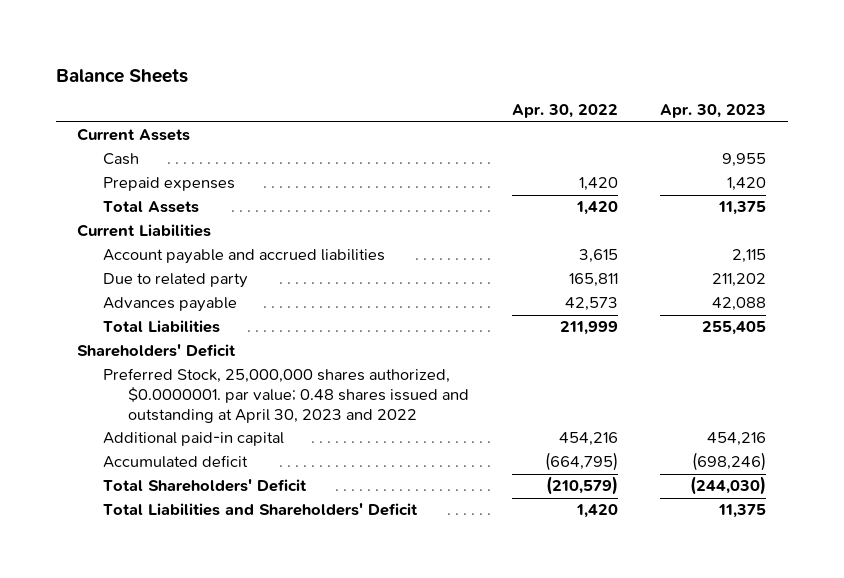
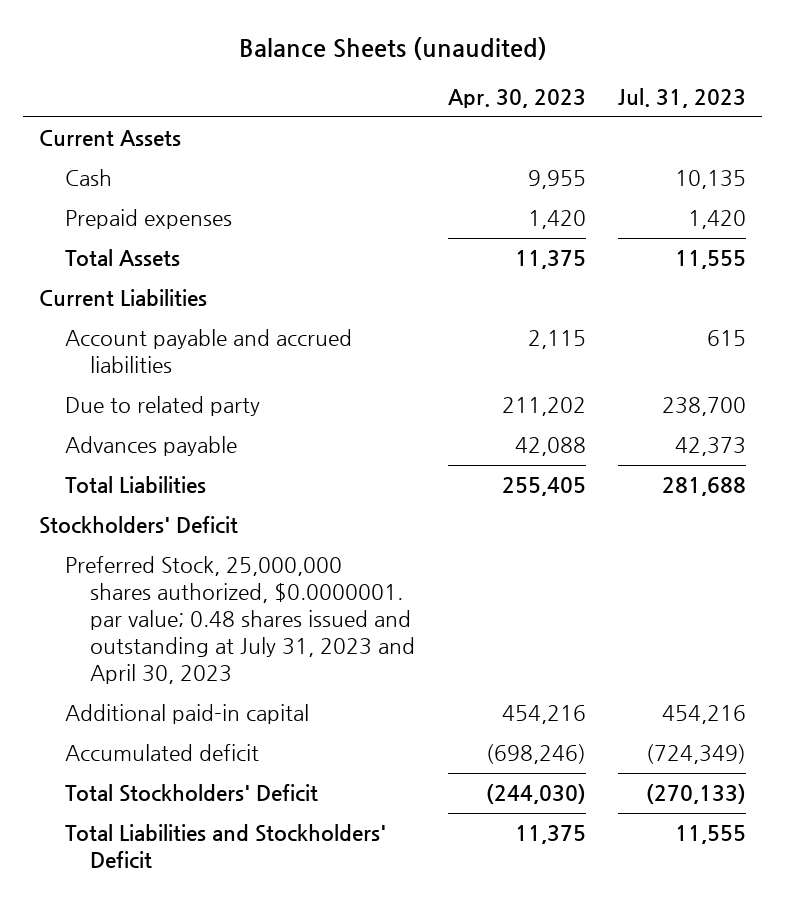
- Balance Sheets
+ Balance Sheets (unaudited)
- | Apr. 30, 2022 | Apr. 30, 2023
+ | Apr. 30, 2023 | Jul. 31, 2023
- Shareholders' Deficit
- Preferred Stock, 25,000,000 shares authorized, $0.0000001. par value; 0.48 shares issued and outstanding at April 30, 2023 and 2022
+ Stockholders' Deficit
+ Preferred Stock, 25,000,000 shares authorized, $0.0000001. par value; 0.48 shares issued and outstanding at July 31, 2023 and April 30, 2023
- Total Shareholders' Deficit | (210,579) | (244,030)
- Total Liabilities and Shareholders' Deficit | 1,420 | 11,375
+ Total Stockholders' Deficit | (244,030) | (270,133)
+ Total Liabilities and Stockholders' Deficit | 11,375 | 11,555

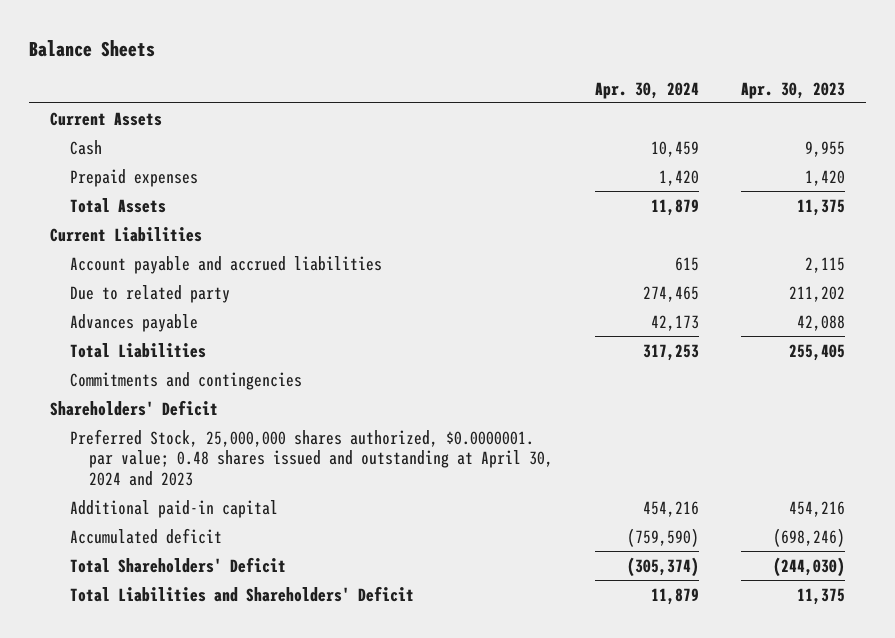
- Balance Sheets (unaudited)
+ Balance Sheets
- | Apr. 30, 2023 | Jul. 31, 2023
+ | Apr. 30, 2024 | Apr. 30, 2023
- Stockholders' Deficit
- Preferred Stock, 25,000,000 shares authorized, $0.0000001. par value; 0.48 shares issued and outstanding at July 31, 2023 and April 30, 2023
+ Commitments and contingencies
+ Shareholders' Deficit
+ Preferred Stock, 25,000,000 shares authorized, $0.0000001. par value; 0.48 shares issued and outstanding at April 30, 2024 and 2023
- Total Stockholders' Deficit | (244,030) | (270,133)
- Total Liabilities and Stockholders' Deficit | 11,375 | 11,555
+ Total Shareholders' Deficit | (305,374) | (244,030)
+ Total Liabilities and Shareholders' Deficit | 11,879 | 11,375

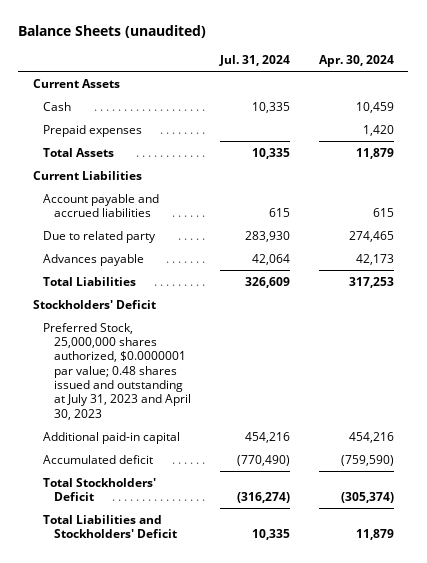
- Balance Sheets
+ Balance Sheets (unaudited)
- | Apr. 30, 2024 | Apr. 30, 2023
+ | Jul. 31, 2024 | Apr. 30, 2024
- Commitments and contingencies
- Shareholders' Deficit
- Preferred Stock, 25,000,000 shares authorized, $0.0000001. par value; 0.48 shares issued and outstanding at April 30, 2024 and 2023
+ Stockholders' Deficit
+ Preferred Stock, 25,000,000 shares authorized, $0.0000001 par value; 0.48 shares issued and outstanding at July 31, 2023 and April 30, 2023
- Total Shareholders' Deficit | (305,374) | (244,030)
- Total Liabilities and Shareholders' Deficit | 11,879 | 11,375
+ Total Stockholders' Deficit | (316,274) | (305,374)
+ Total Liabilities and Stockholders' Deficit | 10,335 | 11,879

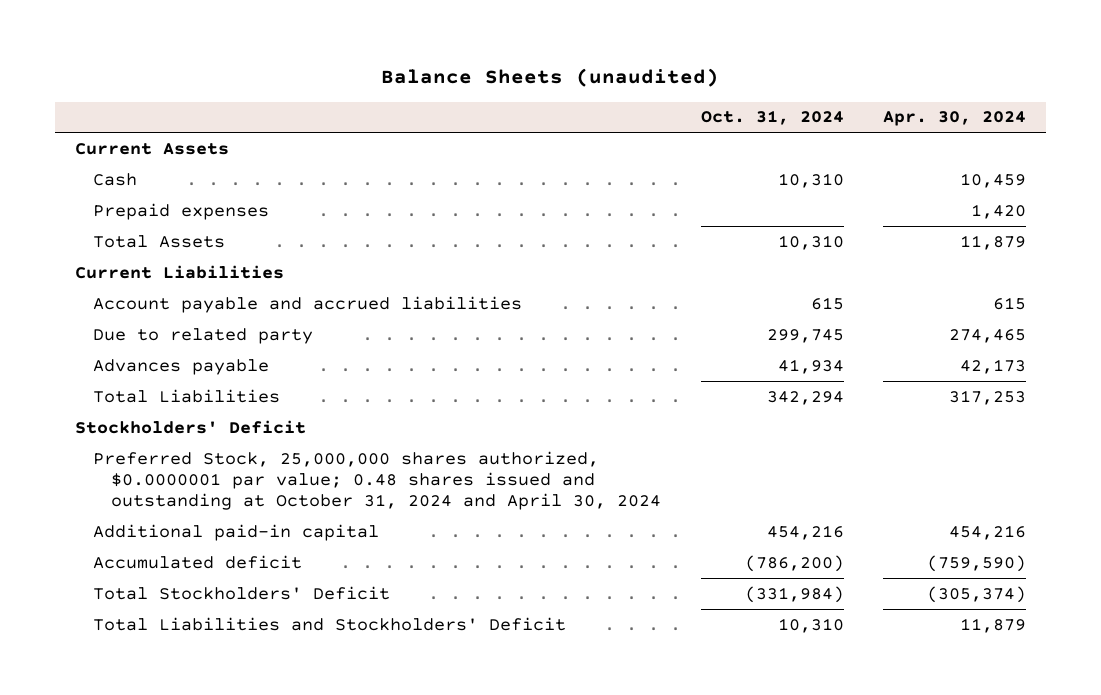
- | Jul. 31, 2024 | Apr. 30, 2024
+ | Oct. 31, 2024 | Apr. 30, 2024
- Preferred Stock, 25,000,000 shares authorized, $0.0000001 par value; 0.48 shares issued and outstanding at July 31, 2023 and April 30, 2023
+ Preferred Stock, 25,000,000 shares authorized, $0.0000001 par value; 0.48 shares issued and outstanding at October 31, 2024 and April 30, 2024

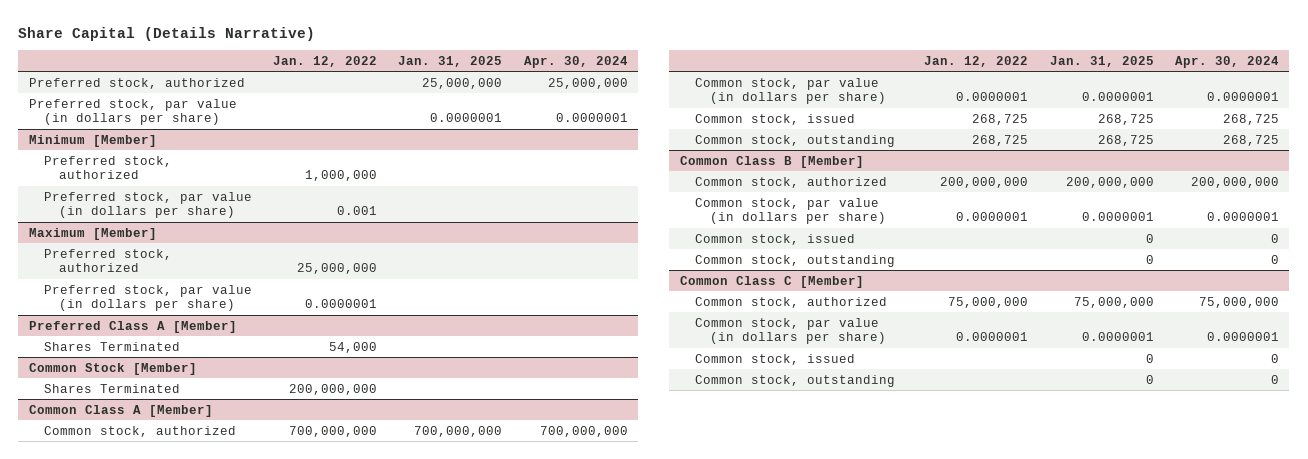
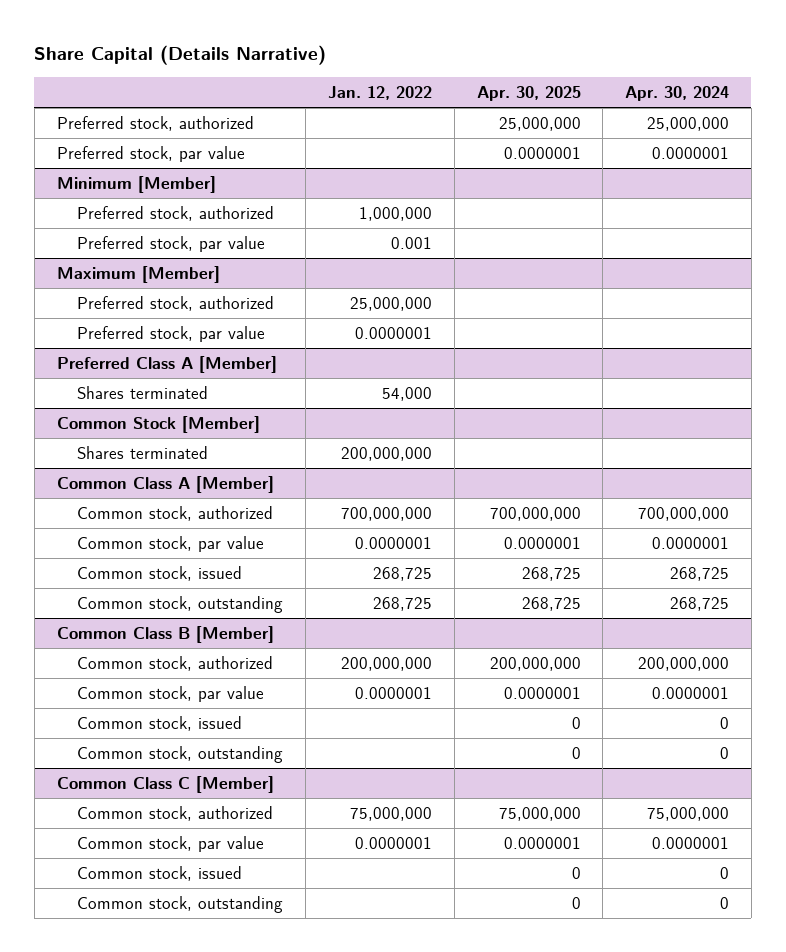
- | Jan. 12, 2022 | Jan. 31, 2025 | Apr. 30, 2024
+ | Jan. 12, 2022 | Apr. 30, 2025 | Apr. 30, 2024
- Preferred stock, par value (in dollars per share) | | 0.0000001 | 0.0000001
+ Preferred stock, par value | | 0.0000001 | 0.0000001
@ Minimum [Member]
- Preferred stock, par value (in dollars per share) | 0.001 | |
+ Preferred stock, par value | 0.001 | |
@ Maximum [Member]
- Preferred stock, par value (in dollars per share) | 0.0000001 | |
+ Preferred stock, par value | 0.0000001 | |
@ Preferred Class A [Member]
- Shares Terminated | 54,000 | |
+ Shares terminated | 54,000 | |
@ Common Stock [Member]
- Shares Terminated | 200,000,000 | |
+ Shares terminated | 200,000,000 | |
@ Common Class A [Member]
- Common stock, par value (in dollars per share) | 0.0000001 | 0.0000001 | 0.0000001
+ Common stock, par value | 0.0000001 | 0.0000001 | 0.0000001
@ Common Class B [Member]
- Common stock, par value (in dollars per share) | 0.0000001 | 0.0000001 | 0.0000001
+ Common stock, par value | 0.0000001 | 0.0000001 | 0.0000001
@ Common Class C [Member]
- Common stock, par value (in dollars per share) | 0.0000001 | 0.0000001 | 0.0000001
+ Common stock, par value | 0.0000001 | 0.0000001 | 0.0000001

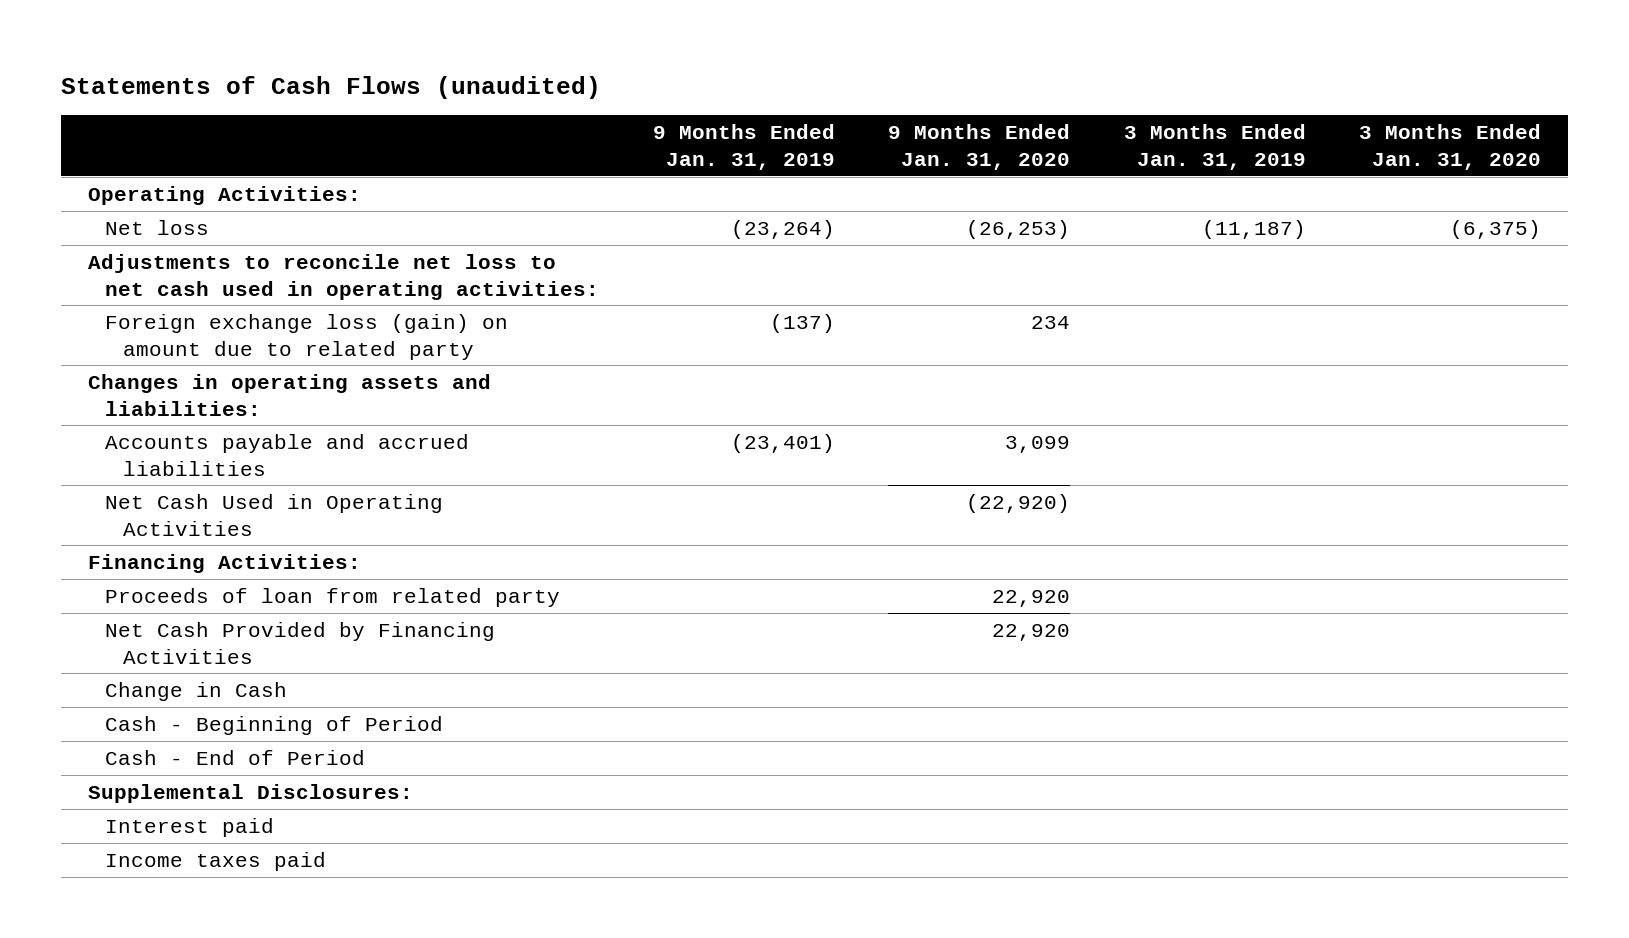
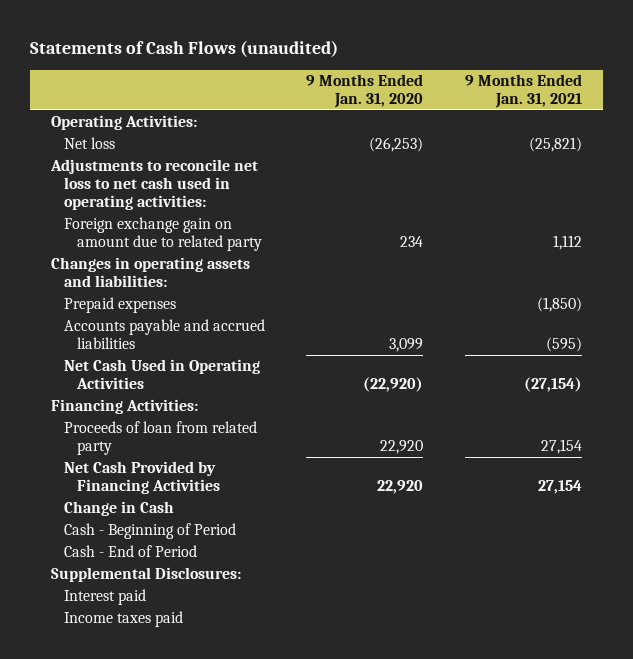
- | 9 Months Ended Jan. 31, 2019 | 9 Months Ended Jan. 31, 2020 | 3 Months Ended Jan. 31, 2019 | 3 Months Ended Jan. 31, 2020
+ | 9 Months Ended Jan. 31, 2020 | 9 Months Ended Jan. 31, 2021
- Foreign exchange loss (gain) on amount due to related party | (137) | 234 | |
+ Foreign exchange gain on amount due to related party | 234 | 1,112
+ Prepaid expenses | | (1,850)

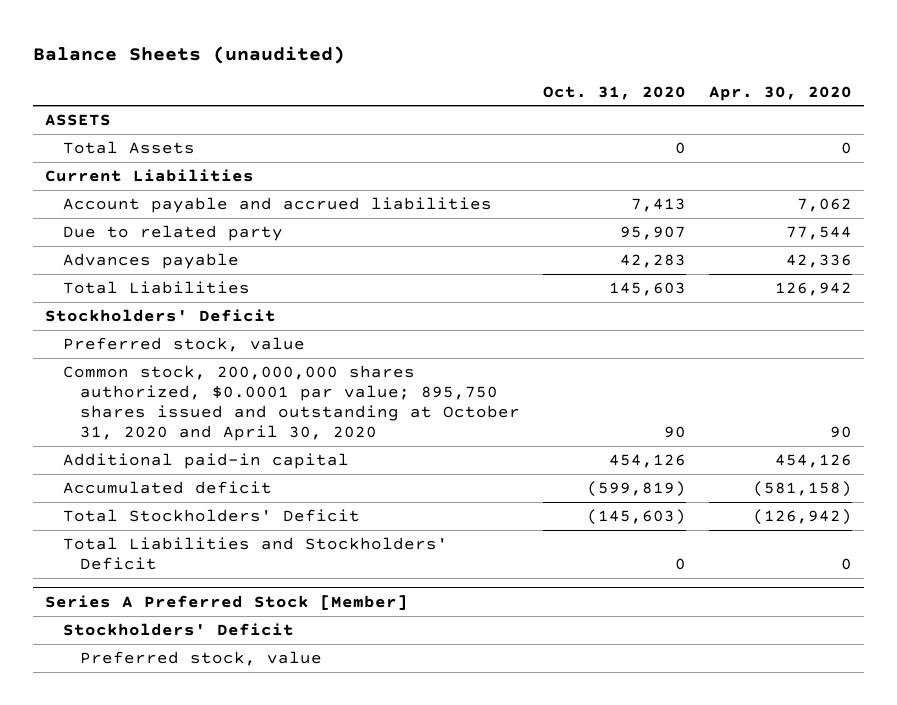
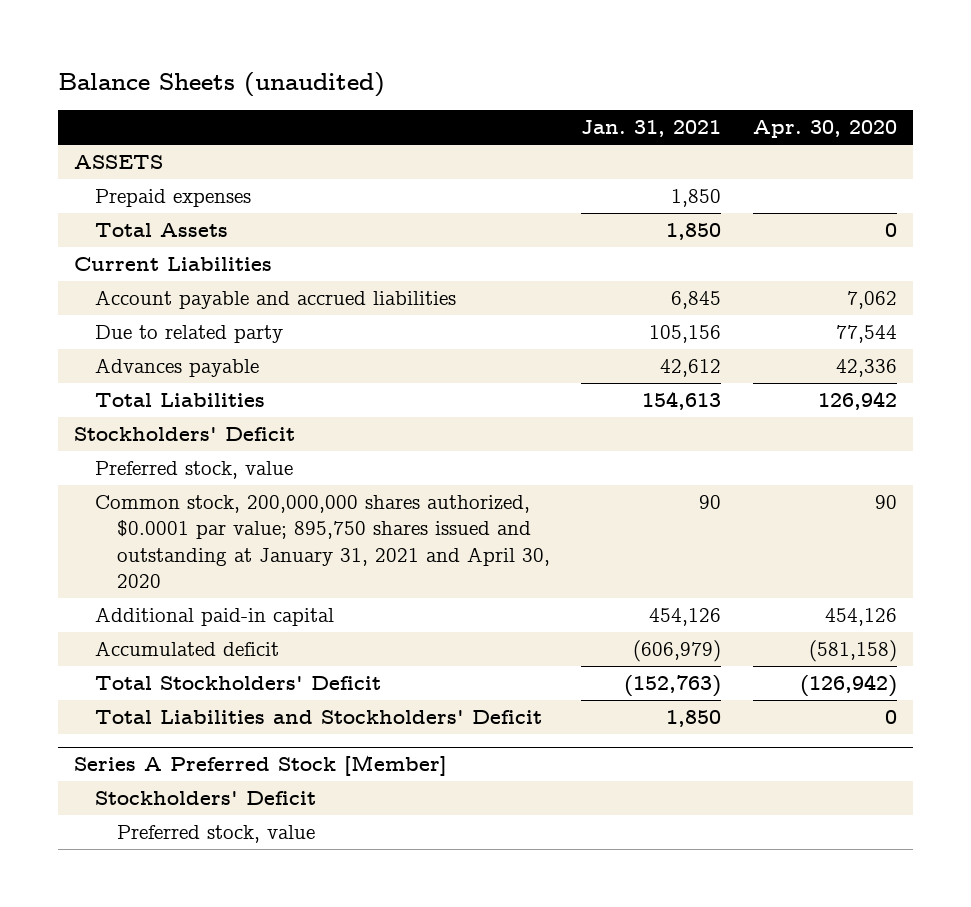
- | Oct. 31, 2020 | Apr. 30, 2020
+ | Jan. 31, 2021 | Apr. 30, 2020
+ Prepaid expenses | 1,850 |
- Common stock, 200,000,000 shares authorized, $0.0001 par value; 895,750 shares issued and outstanding at October 31, 2020 and April 30, 2020 | 90 | 90
+ Common stock, 200,000,000 shares authorized, $0.0001 par value; 895,750 shares issued and outstanding at January 31, 2021 and April 30, 2020 | 90 | 90

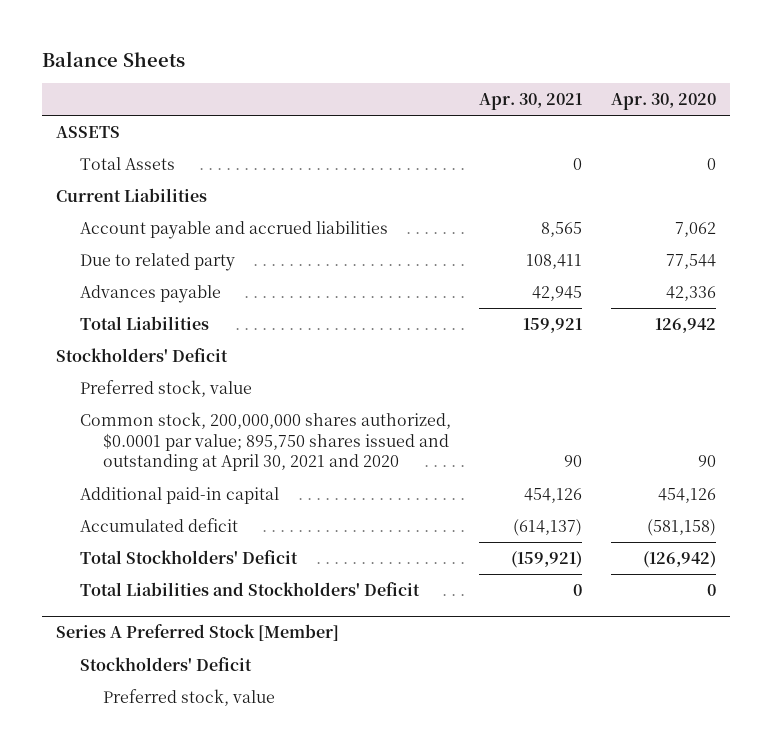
- Balance Sheets (unaudited)
+ Balance Sheets
- | Jan. 31, 2021 | Apr. 30, 2020
+ | Apr. 30, 2021 | Apr. 30, 2020
- Prepaid expenses | 1,850 |
- Common stock, 200,000,000 shares authorized, $0.0001 par value; 895,750 shares issued and outstanding at January 31, 2021 and April 30, 2020 | 90 | 90
+ Common stock, 200,000,000 shares authorized, $0.0001 par value; 895,750 shares issued and outstanding at April 30, 2021 and 2020 | 90 | 90

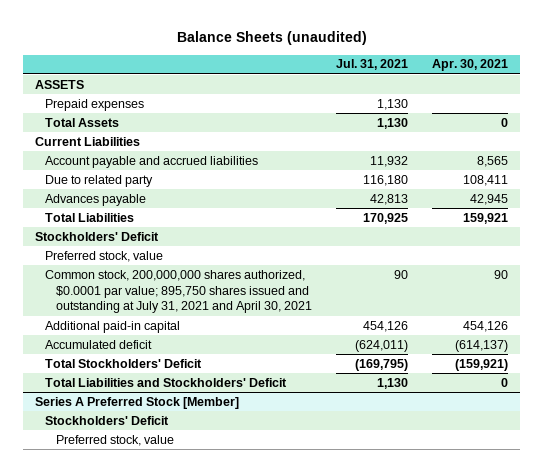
- Balance Sheets
+ Balance Sheets (unaudited)
- | Apr. 30, 2021 | Apr. 30, 2020
+ | Jul. 31, 2021 | Apr. 30, 2021
+ Prepaid expenses | 1,130 |
- Common stock, 200,000,000 shares authorized, $0.0001 par value; 895,750 shares issued and outstanding at April 30, 2021 and 2020 | 90 | 90
+ Common stock, 200,000,000 shares authorized, $0.0001 par value; 895,750 shares issued and outstanding at July 31, 2021 and April 30, 2021 | 90 | 90

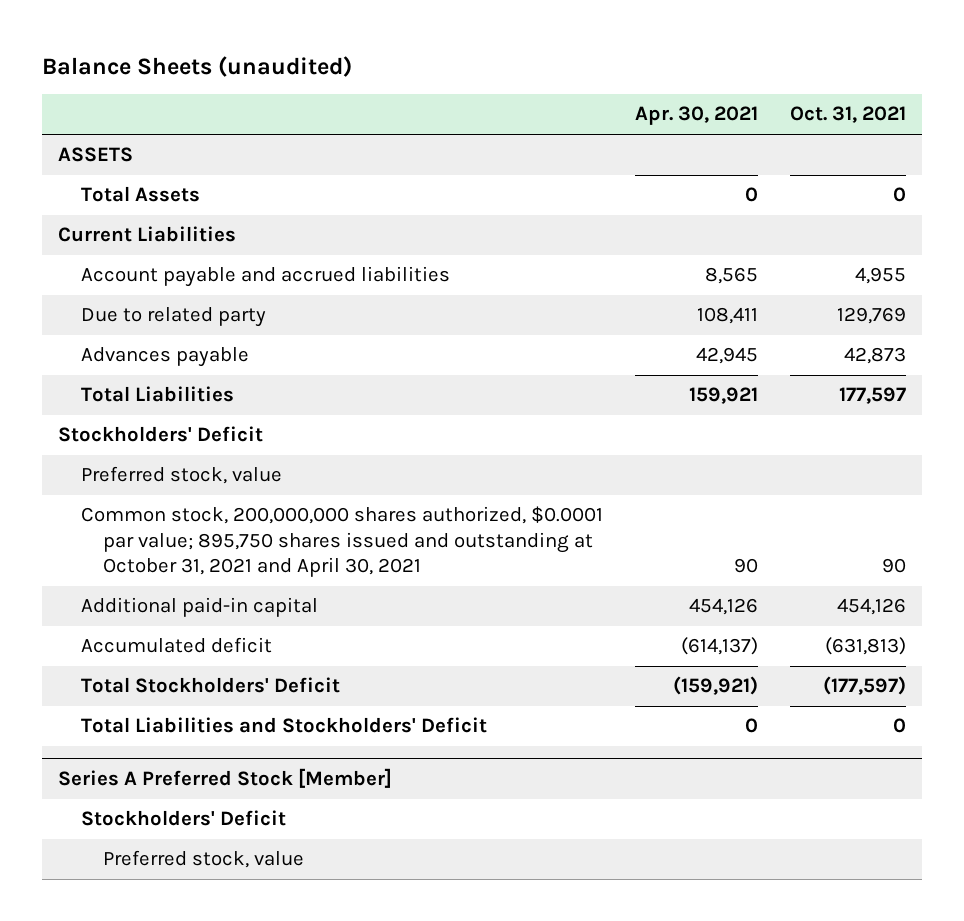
- | Jul. 31, 2021 | Apr. 30, 2021
+ | Apr. 30, 2021 | Oct. 31, 2021
- Prepaid expenses | 1,130 |
- Common stock, 200,000,000 shares authorized, $0.0001 par value; 895,750 shares issued and outstanding at July 31, 2021 and April 30, 2021 | 90 | 90
+ Common stock, 200,000,000 shares authorized, $0.0001 par value; 895,750 shares issued and outstanding at October 31, 2021 and April 30, 2021 | 90 | 90

